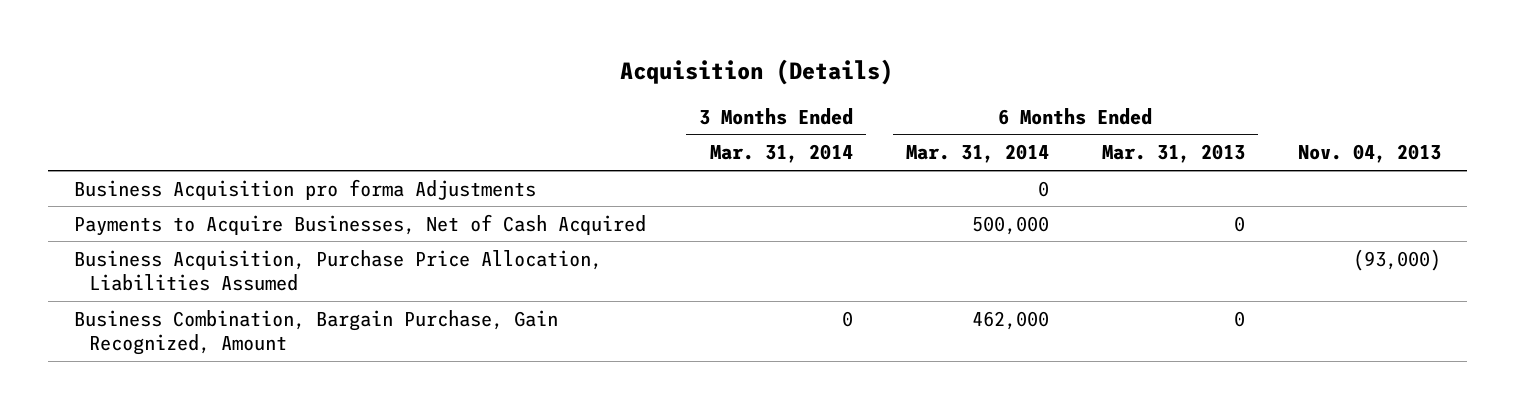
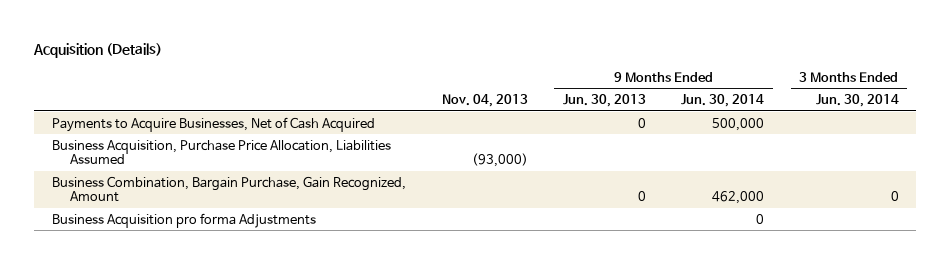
- | 3 Months Ended Mar. 31, 2014 | 6 Months Ended Mar. 31, 2014 | 6 Months Ended Mar. 31, 2013 | Nov. 04, 2013
+ | Nov. 04, 2013 | 9 Months Ended Jun. 30, 2013 | 9 Months Ended Jun. 30, 2014 | 3 Months Ended Jun. 30, 2014
moved down: Business Acquisition pro forma Adjustments | | | 0 |

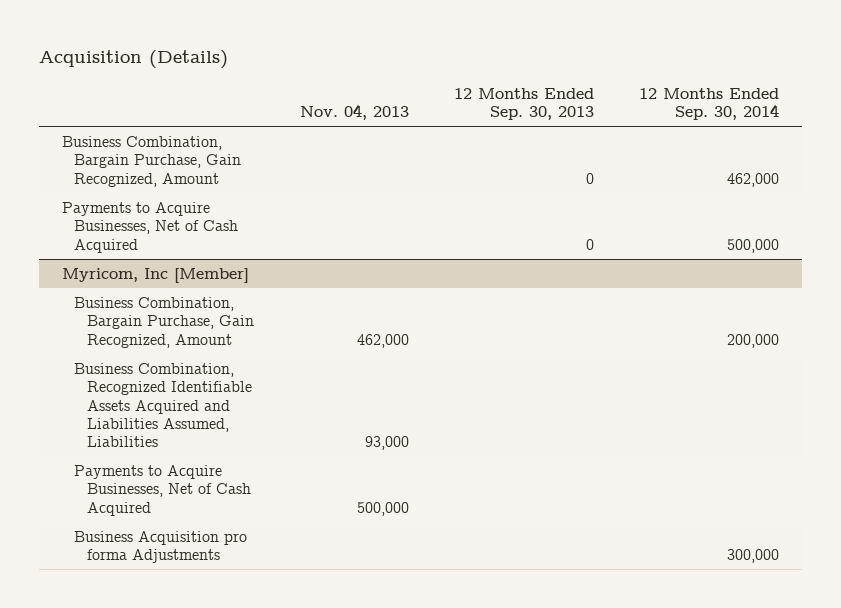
- | Nov. 04, 2013 | 9 Months Ended Jun. 30, 2013 | 9 Months Ended Jun. 30, 2014 | 3 Months Ended Jun. 30, 2014
+ | Nov. 04, 2013 | 12 Months Ended Sep. 30, 2013 | 12 Months Ended Sep. 30, 2014
- Business Acquisition, Purchase Price Allocation, Liabilities Assumed | (93,000) | | |
- Business Acquisition pro forma Adjustments | | | 0 |
moved down: Payments to Acquire Businesses, Net of Cash Acquired | | 0 | 500,000
+ Myricom, Inc [Member]
+ Business Combination, Bargain Purchase, Gain Recognized, Amount | 462,000 | | 200,000
+ Business Combination, Recognized Identifiable Assets Acquired and Liabilities Assumed, Liabilities | 93,000 | |
+ Payments to Acquire Businesses, Net of Cash Acquired | 500,000 | |
+ Business Acquisition pro forma Adjustments | | | 300,000

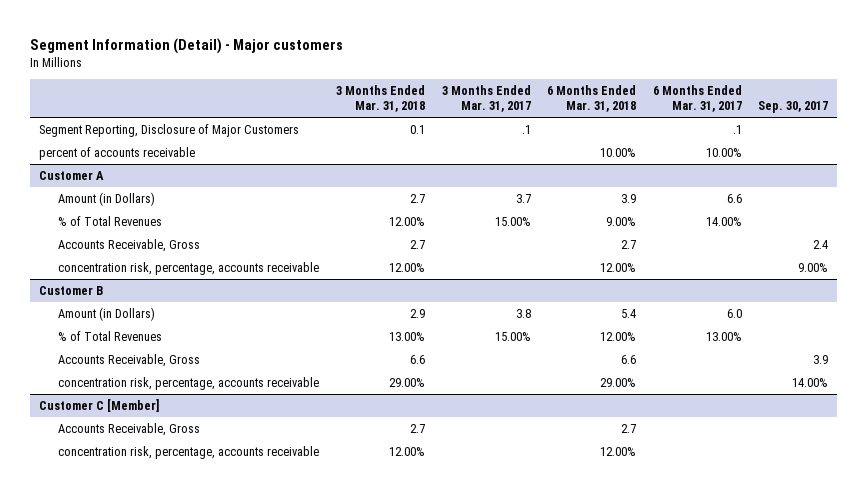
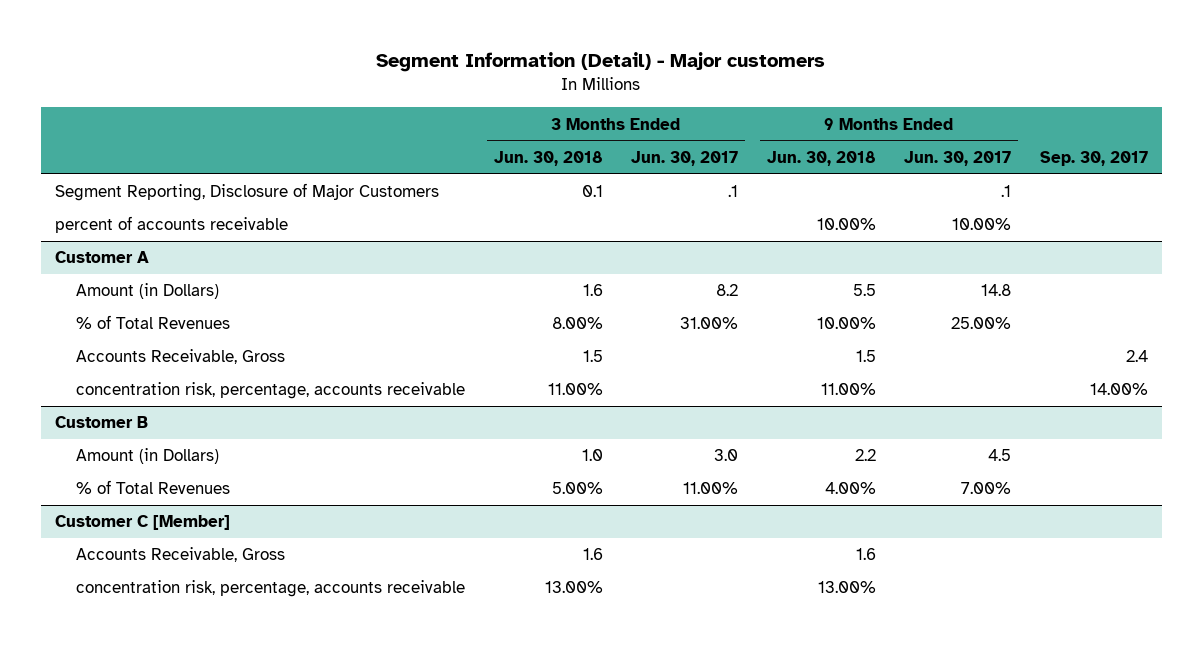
- | 3 Months Ended Mar. 31, 2018 | 3 Months Ended Mar. 31, 2017 | 6 Months Ended Mar. 31, 2018 | 6 Months Ended Mar. 31, 2017 | Sep. 30, 2017
+ | 3 Months Ended Jun. 30, 2018 | 3 Months Ended Jun. 30, 2017 | 9 Months Ended Jun. 30, 2018 | 9 Months Ended Jun. 30, 2017 | Sep. 30, 2017
@ Customer A
- concentration risk, percentage, accounts receivable | 12.00% | | 12.00% | | 9.00%
+ concentration risk, percentage, accounts receivable | 11.00% | | 11.00% | | 14.00%
@ Customer B
- Accounts Receivable, Gross | 6.6 | | 6.6 | | 3.9
- concentration risk, percentage, accounts receivable | 29.00% | | 29.00% | | 14.00%

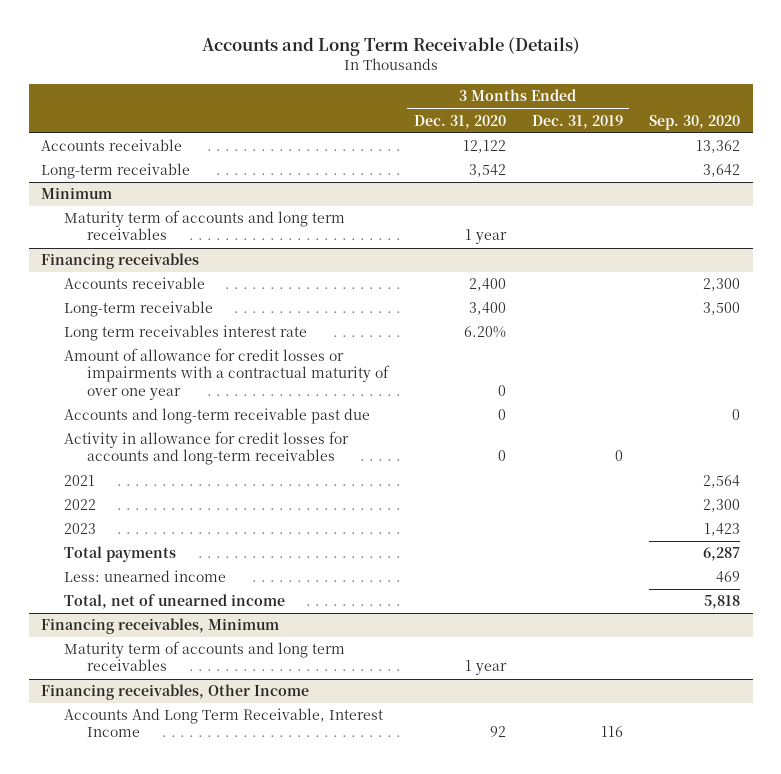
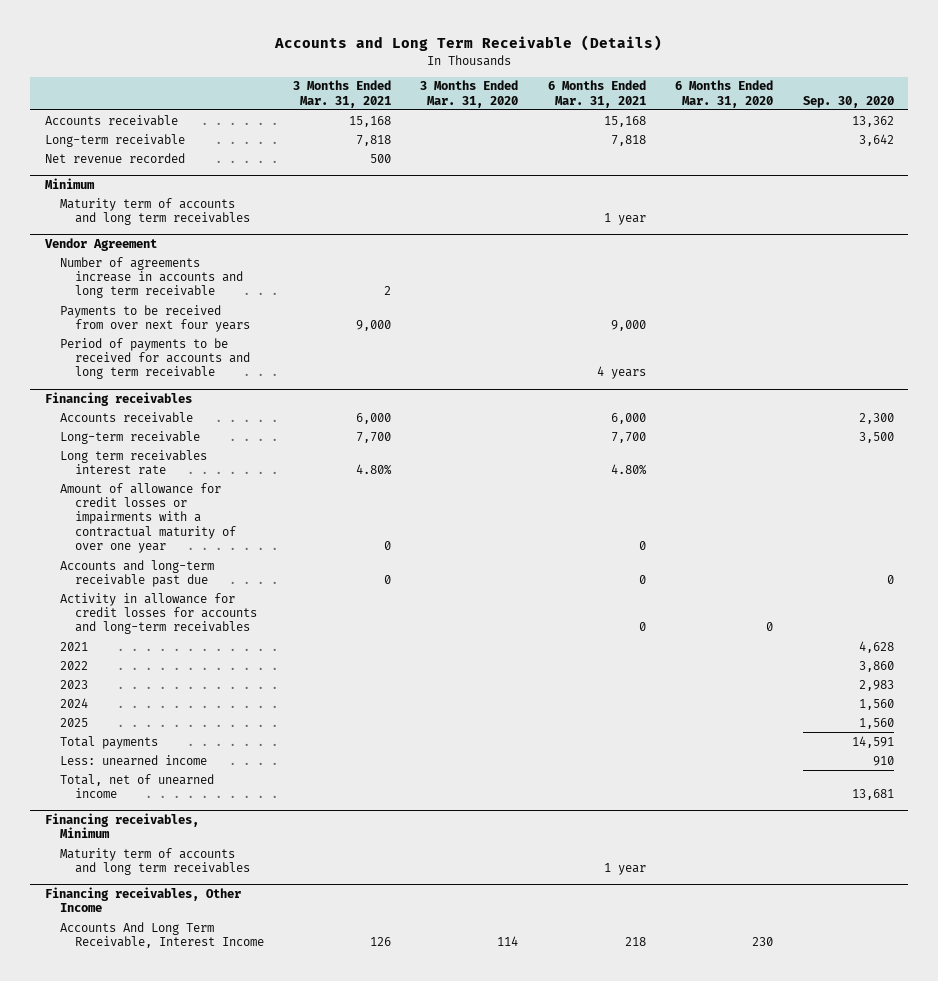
- | 3 Months Ended Dec. 31, 2020 | 3 Months Ended Dec. 31, 2019 | Sep. 30, 2020
+ | 3 Months Ended Mar. 31, 2021 | 3 Months Ended Mar. 31, 2020 | 6 Months Ended Mar. 31, 2021 | 6 Months Ended Mar. 31, 2020 | Sep. 30, 2020
+ Net revenue recorded | 500 | | | |
+ Vendor Agreement
+ Number of agreements increase in accounts and long term receivable | 2 | | | |
+ Payments to be received from over next four years | 9,000 | | 9,000 | |
+ Period of payments to be received for accounts and long term receivable | | | 4 years | |
@ Financing receivables
- 2021 | | | 2,564
- 2022 | | | 2,300
- 2023 | | | 1,423
- Total payments | | | 6,287
- Less: unearned income | | | 469
- Total, net of unearned income | | | 5,818
+ 2021 | | | | | 4,628
+ 2022 | | | | | 3,860
+ 2023 | | | | | 2,983
+ 2024 | | | | | 1,560
+ 2025 | | | | | 1,560
+ Total payments | | | | | 14,591
+ Less: unearned income | | | | | 910
+ Total, net of unearned income | | | | | 13,681

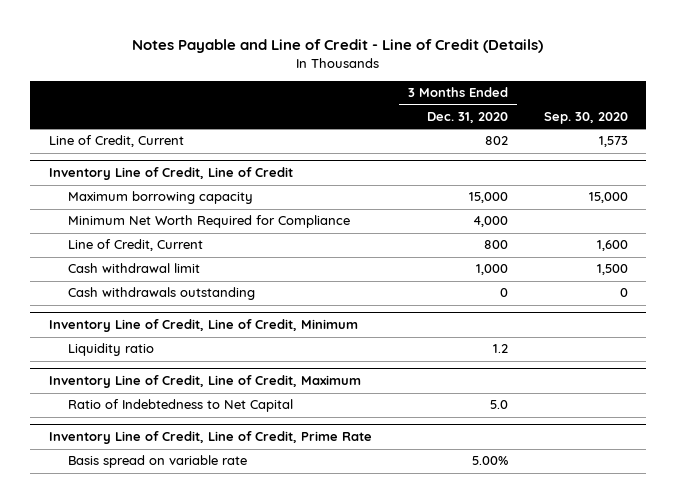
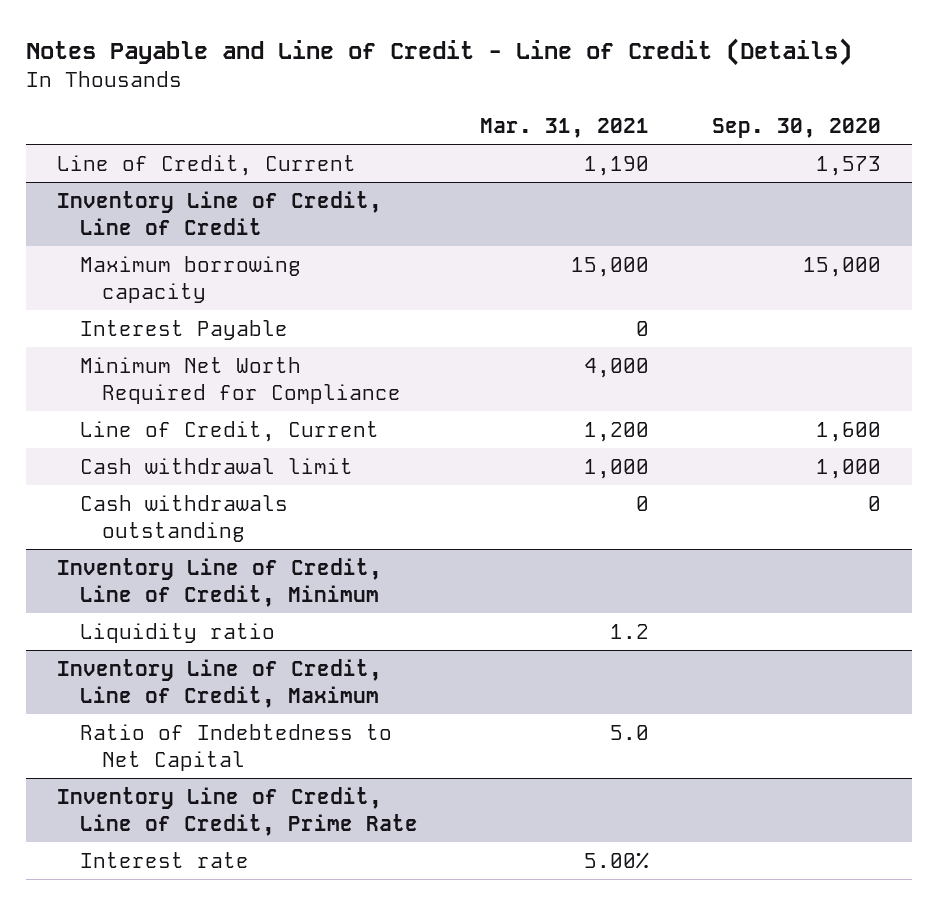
- | 3 Months Ended Dec. 31, 2020 | Sep. 30, 2020
+ | Mar. 31, 2021 | Sep. 30, 2020
@ Inventory Line of Credit, Line of Credit
+ Interest Payable | 0 |
- Cash withdrawal limit | 1,000 | 1,500
+ Cash withdrawal limit | 1,000 | 1,000
@ Inventory Line of Credit, Line of Credit, Prime Rate
- Basis spread on variable rate | 5.00% |
+ Interest rate | 5.00% |

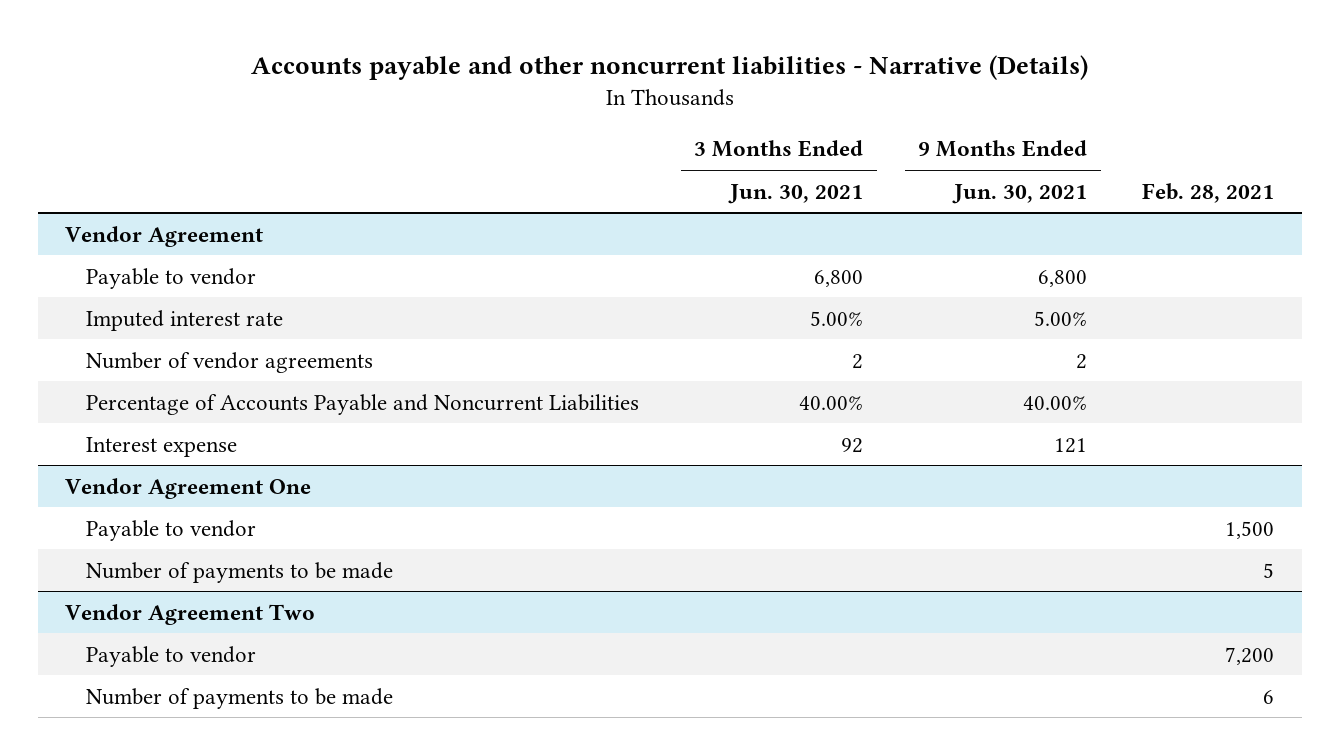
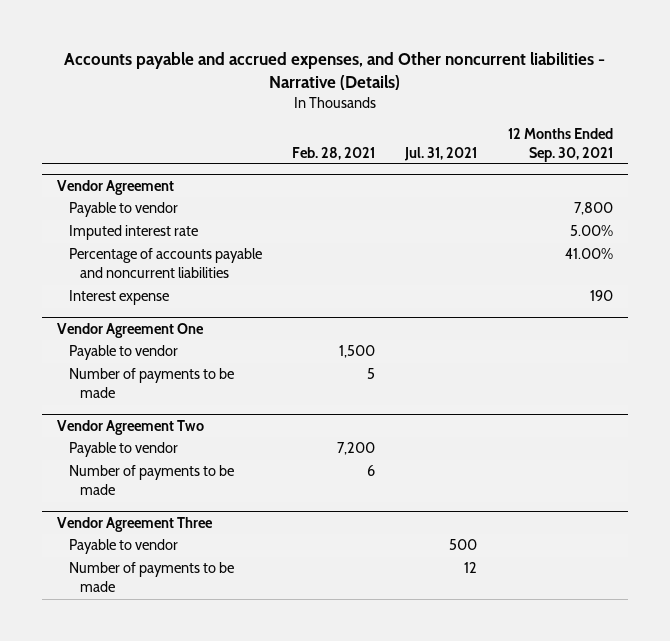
- Accounts payable and other noncurrent liabilities - Narrative (Details)
+ Accounts payable and accrued expenses, and Other noncurrent liabilities - Narrative (Details)
- | 3 Months Ended Jun. 30, 2021 | 9 Months Ended Jun. 30, 2021 | Feb. 28, 2021
+ | Feb. 28, 2021 | Jul. 31, 2021 | 12 Months Ended Sep. 30, 2021
@ Vendor Agreement
- Number of vendor agreements | 2 | 2 |
- Percentage of Accounts Payable and Noncurrent Liabilities | 40.00% | 40.00% |
+ Percentage of accounts payable and noncurrent liabilities | | | 41.00%
+ Vendor Agreement Three
+ Payable to vendor | | 500 |
+ Number of payments to be made | | 12 |

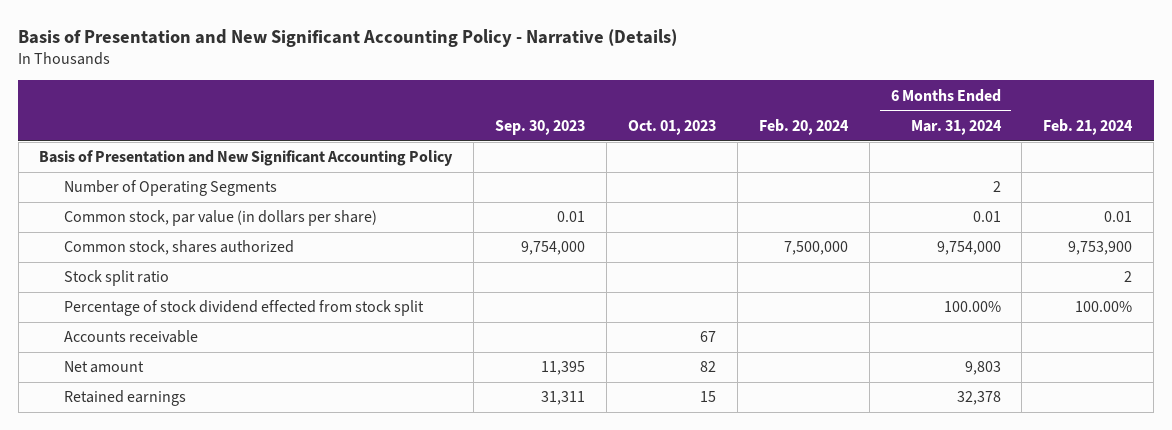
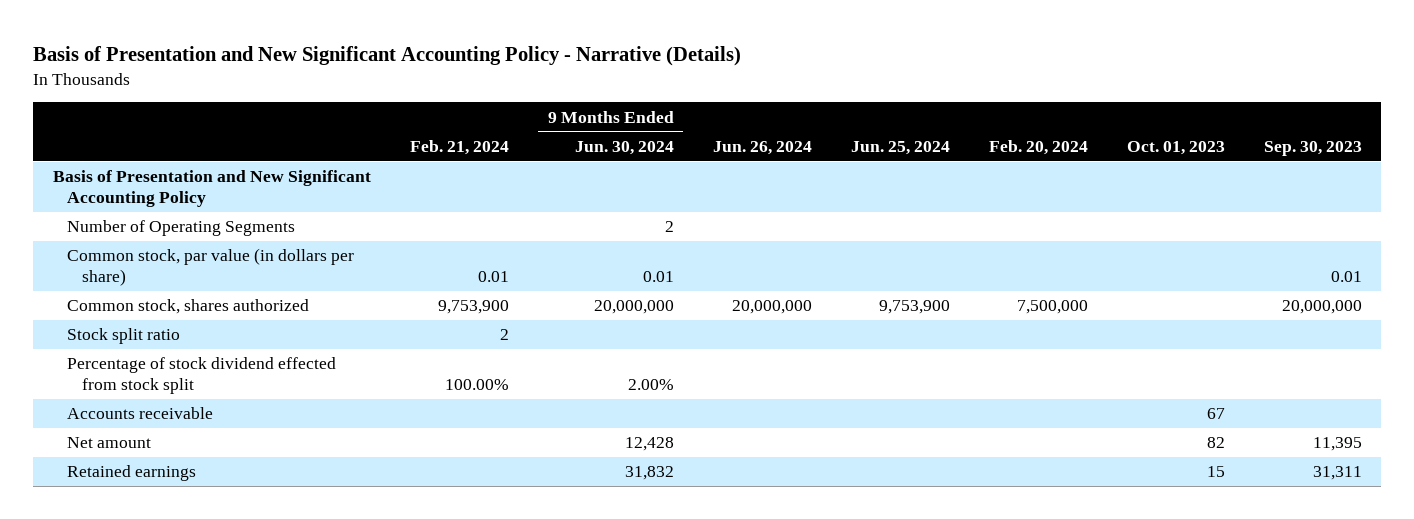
- | Sep. 30, 2023 | Oct. 01, 2023 | Feb. 20, 2024 | 6 Months Ended Mar. 31, 2024 | Feb. 21, 2024
+ | Feb. 21, 2024 | 9 Months Ended Jun. 30, 2024 | Jun. 26, 2024 | Jun. 25, 2024 | Feb. 20, 2024 | Oct. 01, 2023 | Sep. 30, 2023
- Common stock, shares authorized | 9,754,000 | | 7,500,000 | 9,754,000 | 9,753,900
+ Common stock, shares authorized | 9,753,900 | 20,000,000 | 20,000,000 | 9,753,900 | 7,500,000 | | 20,000,000

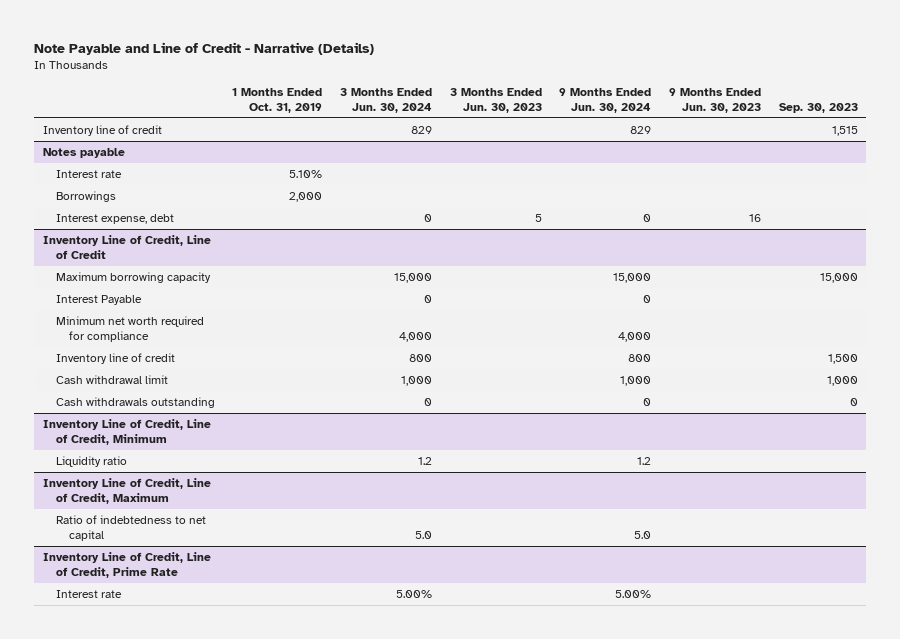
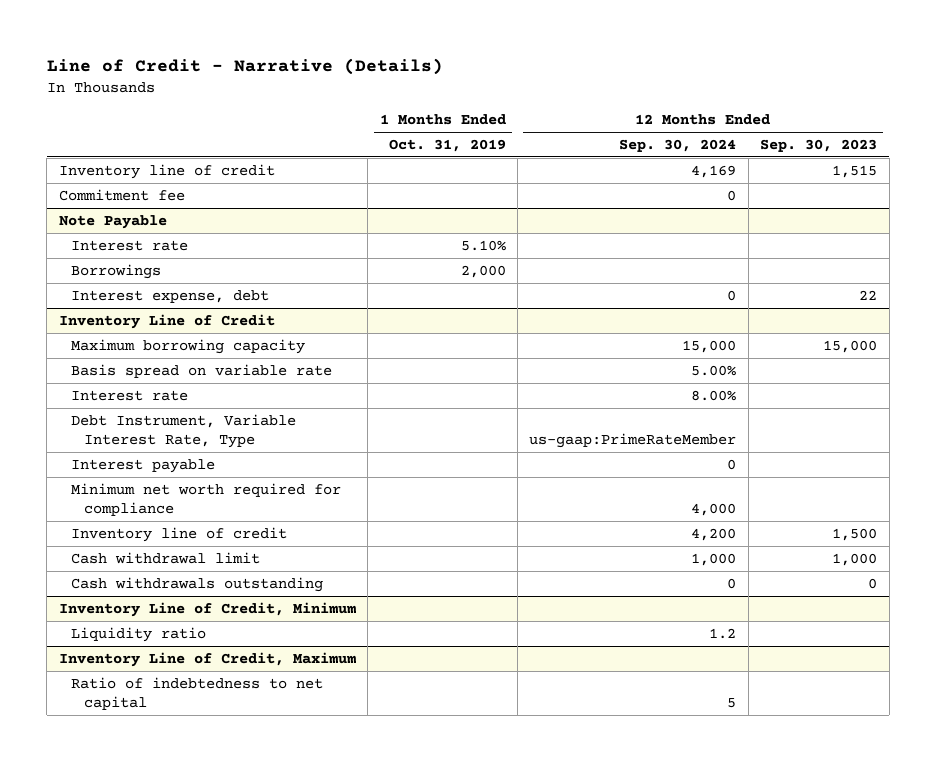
- Note Payable and Line of Credit - Narrative (Details)
+ Line of Credit - Narrative (Details)
- | 1 Months Ended Oct. 31, 2019 | 3 Months Ended Jun. 30, 2024 | 3 Months Ended Jun. 30, 2023 | 9 Months Ended Jun. 30, 2024 | 9 Months Ended Jun. 30, 2023 | Sep. 30, 2023
+ | 1 Months Ended Oct. 31, 2019 | 12 Months Ended Sep. 30, 2024 | 12 Months Ended Sep. 30, 2023
- Notes payable
+ Commitment fee | | 0 |
+ Note Payable
- Inventory Line of Credit, Line of Credit
+ Inventory Line of Credit
- Interest Payable | | 0 | | 0 | |
+ Basis spread on variable rate | | 5.00% |
+ Interest rate | | 8.00% |
+ Debt Instrument, Variable Interest Rate, Type | | us-gaap:PrimeRateMember |
+ Interest payable | | 0 |
- Inventory Line of Credit, Line of Credit, Minimum
+ Inventory Line of Credit, Minimum
- Inventory Line of Credit, Line of Credit, Maximum
+ Inventory Line of Credit, Maximum
- Inventory Line of Credit, Line of Credit, Prime Rate
- Interest rate | | 5.00% | | 5.00% | |

